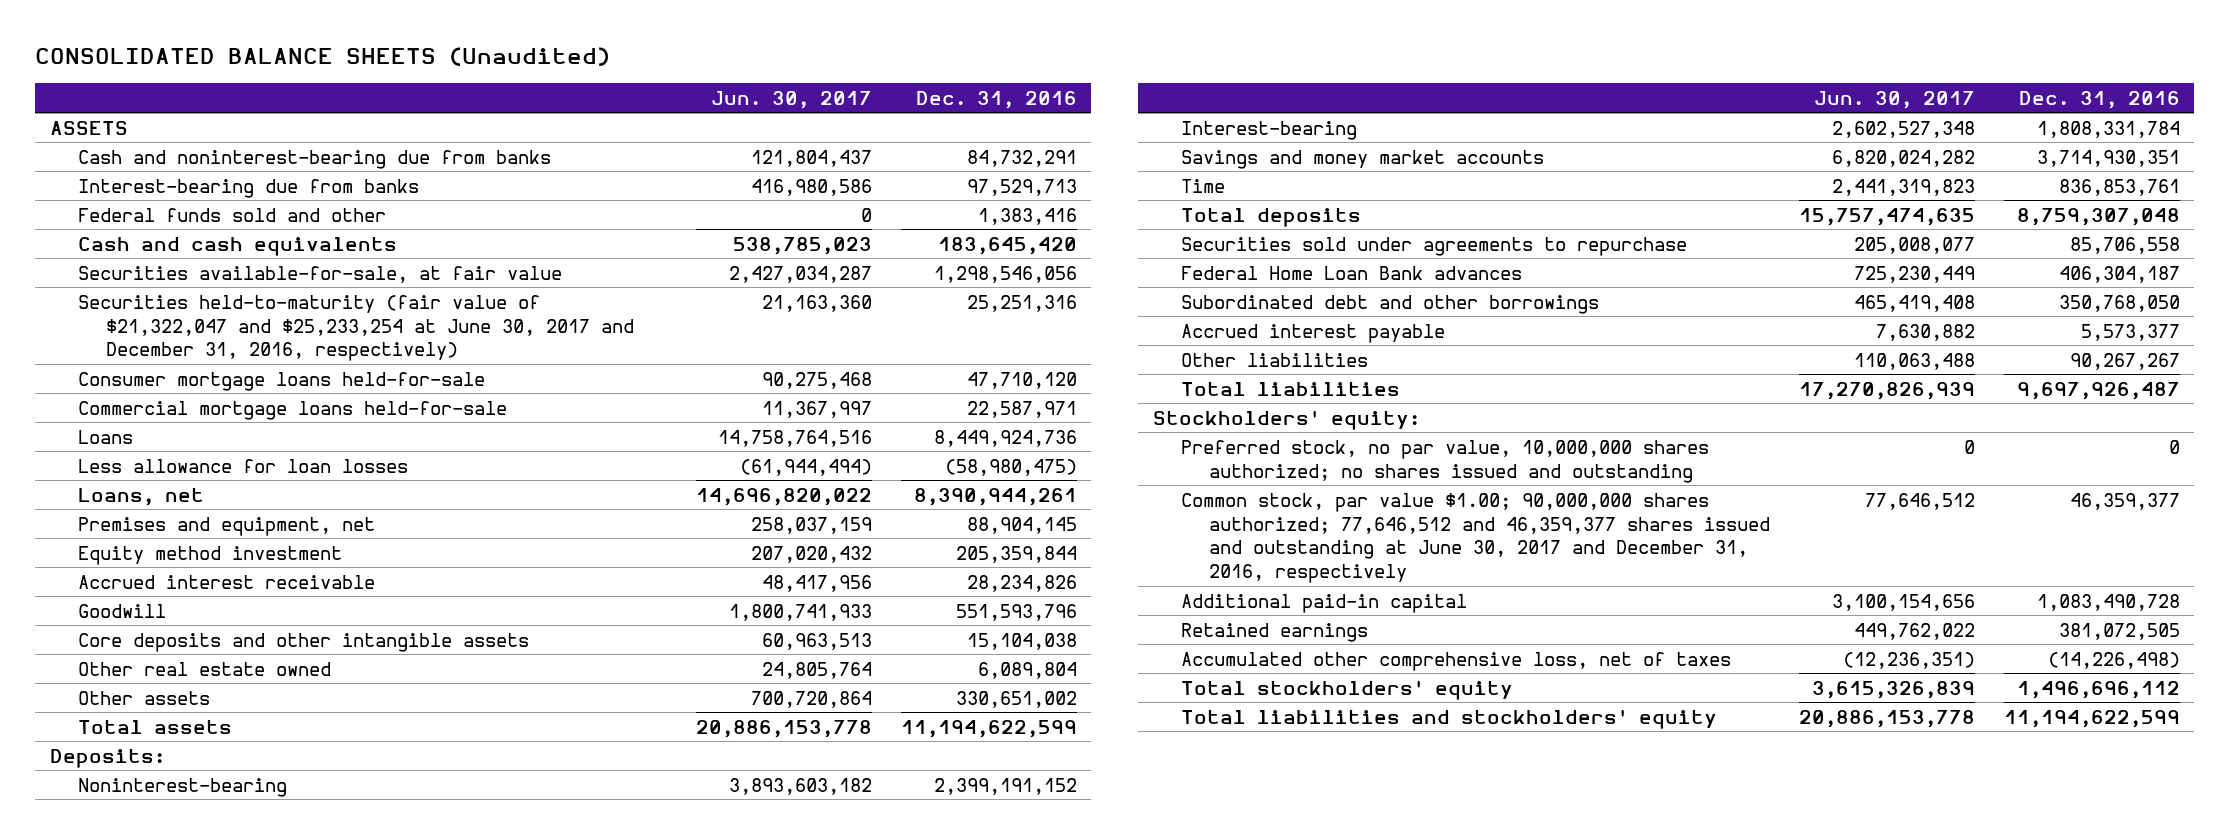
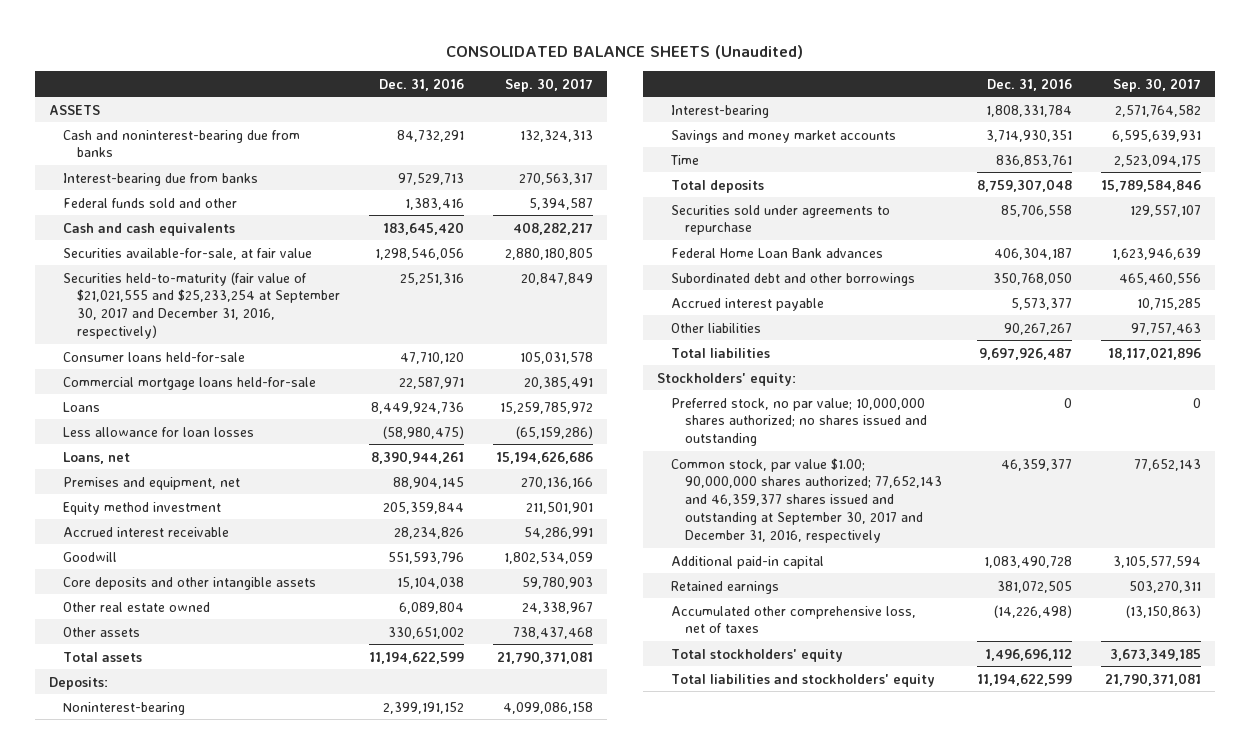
- | Jun. 30, 2017 | Dec. 31, 2016
+ | Dec. 31, 2016 | Sep. 30, 2017
- Securities held-to-maturity (fair value of $21,322,047 and $25,233,254 at June 30, 2017 and December 31, 2016, respectively) | 21,163,360 | 25,251,316
- Consumer mortgage loans held-for-sale | 90,275,468 | 47,710,120
+ Securities held-to-maturity (fair value of $21,021,555 and $25,233,254 at September 30, 2017 and December 31, 2016, respectively) | 25,251,316 | 20,847,849
+ Consumer loans held-for-sale | 47,710,120 | 105,031,578
- Preferred stock, no par value, 10,000,000 shares authorized; no shares issued and outstanding | 0 | 0
- Common stock, par value $1.00; 90,000,000 shares authorized; 77,646,512 and 46,359,377 shares issued and outstanding at June 30, 2017 and December 31, 2016, respectively | 77,646,512 | 46,359,377
+ Preferred stock, no par value; 10,000,000 shares authorized; no shares issued and outstanding | 0 | 0
+ Common stock, par value $1.00; 90,000,000 shares authorized; 77,652,143 and 46,359,377 shares issued and outstanding at September 30, 2017 and December 31, 2016, respectively | 46,359,377 | 77,652,143

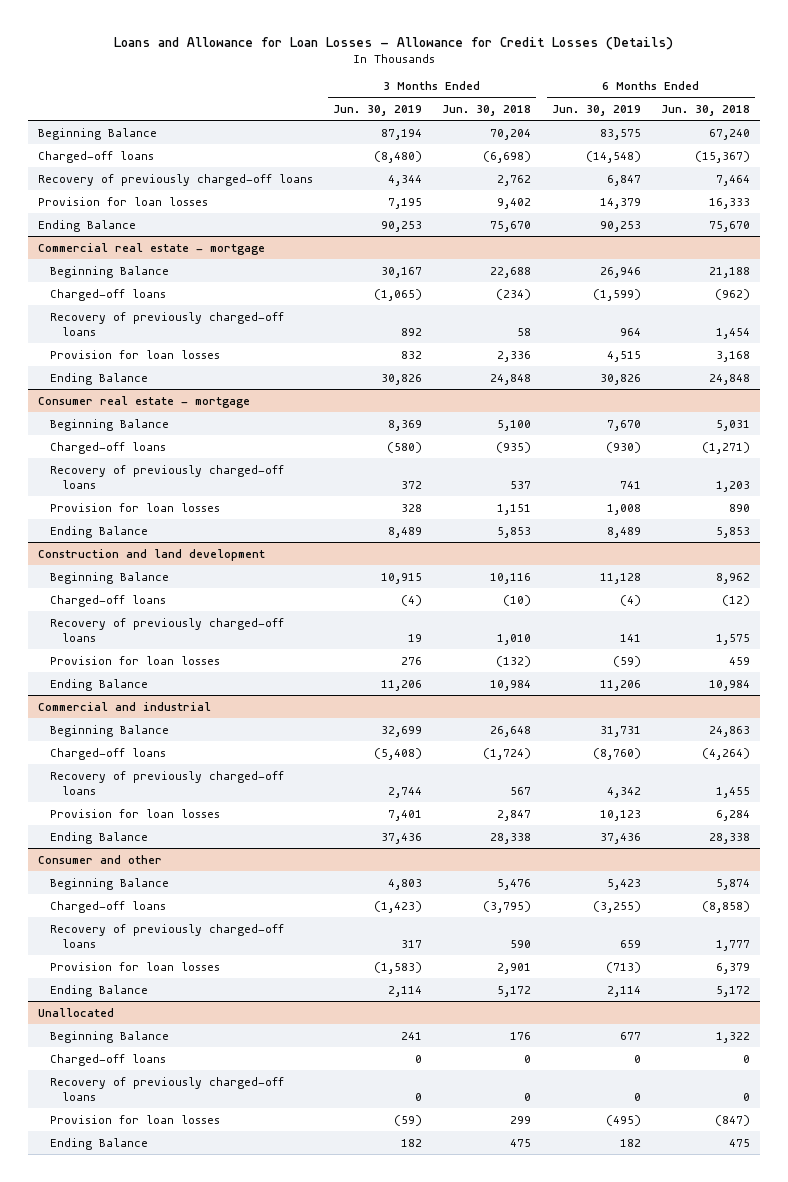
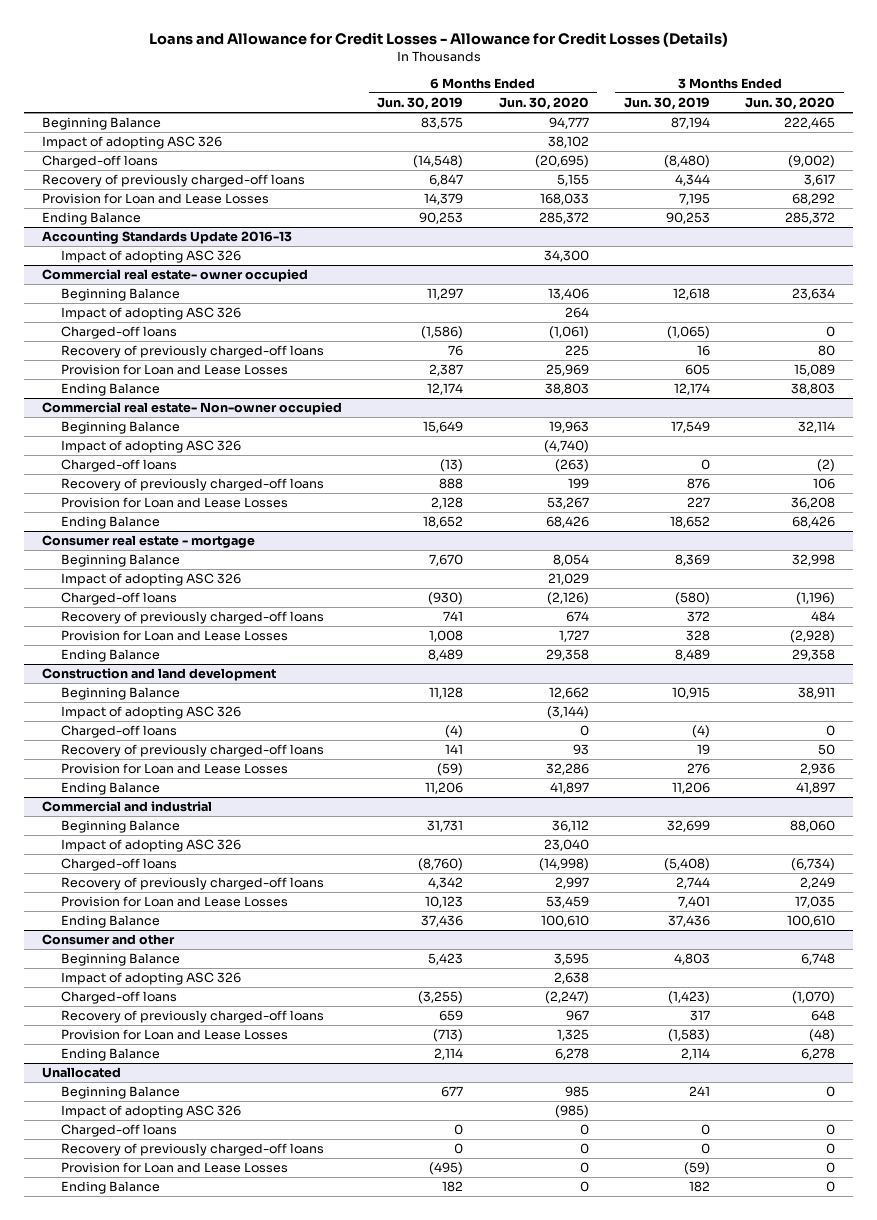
- Loans and Allowance for Loan Losses - Allowance for Credit Losses (Details)
+ Loans and Allowance for Credit Losses - Allowance for Credit Losses (Details)
- | 3 Months Ended Jun. 30, 2019 | 3 Months Ended Jun. 30, 2018 | 6 Months Ended Jun. 30, 2019 | 6 Months Ended Jun. 30, 2018
+ | 6 Months Ended Jun. 30, 2019 | 6 Months Ended Jun. 30, 2020 | 3 Months Ended Jun. 30, 2019 | 3 Months Ended Jun. 30, 2020
+ Impact of adopting ASC 326 | | 38,102 | |
- Provision for loan losses | 7,195 | 9,402 | 14,379 | 16,333
+ Provision for Loan and Lease Losses | 14,379 | 168,033 | 7,195 | 68,292
- Commercial real estate - mortgage
- Beginning Balance | 30,167 | 22,688 | 26,946 | 21,188
- Charged-off loans | (1,065) | (234) | (1,599) | (962)
- Recovery of previously charged-off loans | 892 | 58 | 964 | 1,454
- Provision for loan losses | 832 | 2,336 | 4,515 | 3,168
- Ending Balance | 30,826 | 24,848 | 30,826 | 24,848
+ Accounting Standards Update 2016-13
+ Impact of adopting ASC 326 | | 34,300 | |
+ Commercial real estate- owner occupied
+ Beginning Balance | 11,297 | 13,406 | 12,618 | 23,634
+ Impact of adopting ASC 326 | | 264 | |
+ Charged-off loans | (1,586) | (1,061) | (1,065) | 0
+ Recovery of previously charged-off loans | 76 | 225 | 16 | 80
+ Provision for Loan and Lease Losses | 2,387 | 25,969 | 605 | 15,089
+ Ending Balance | 12,174 | 38,803 | 12,174 | 38,803
+ Commercial real estate- Non-owner occupied
+ Beginning Balance | 15,649 | 19,963 | 17,549 | 32,114
+ Impact of adopting ASC 326 | | (4,740) | |
+ Charged-off loans | (13) | (263) | 0 | (2)
+ Recovery of previously charged-off loans | 888 | 199 | 876 | 106
+ Provision for Loan and Lease Losses | 2,128 | 53,267 | 227 | 36,208
+ Ending Balance | 18,652 | 68,426 | 18,652 | 68,426
@ Consumer real estate - mortgage
+ Impact of adopting ASC 326 | | 21,029 | |
- Provision for loan losses | 328 | 1,151 | 1,008 | 890
+ Provision for Loan and Lease Losses | 1,008 | 1,727 | 328 | (2,928)
@ Construction and land development
+ Impact of adopting ASC 326 | | (3,144) | |
- Provision for loan losses | 276 | (132) | (59) | 459
+ Provision for Loan and Lease Losses | (59) | 32,286 | 276 | 2,936
@ Commercial and industrial
+ Impact of adopting ASC 326 | | 23,040 | |
- Provision for loan losses | 7,401 | 2,847 | 10,123 | 6,284
+ Provision for Loan and Lease Losses | 10,123 | 53,459 | 7,401 | 17,035
@ Consumer and other
+ Impact of adopting ASC 326 | | 2,638 | |
- Provision for loan losses | (1,583) | 2,901 | (713) | 6,379
+ Provision for Loan and Lease Losses | (713) | 1,325 | (1,583) | (48)
@ Unallocated
+ Impact of adopting ASC 326 | | (985) | |
- Provision for loan losses | (59) | 299 | (495) | (847)
+ Provision for Loan and Lease Losses | (495) | 0 | (59) | 0

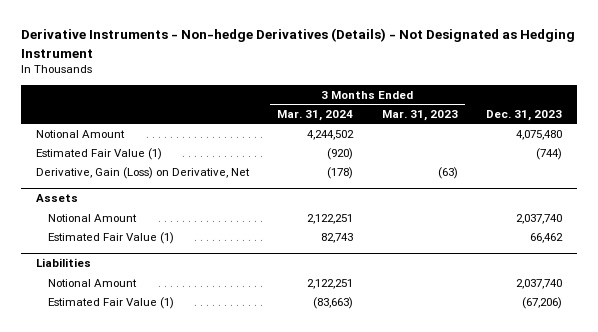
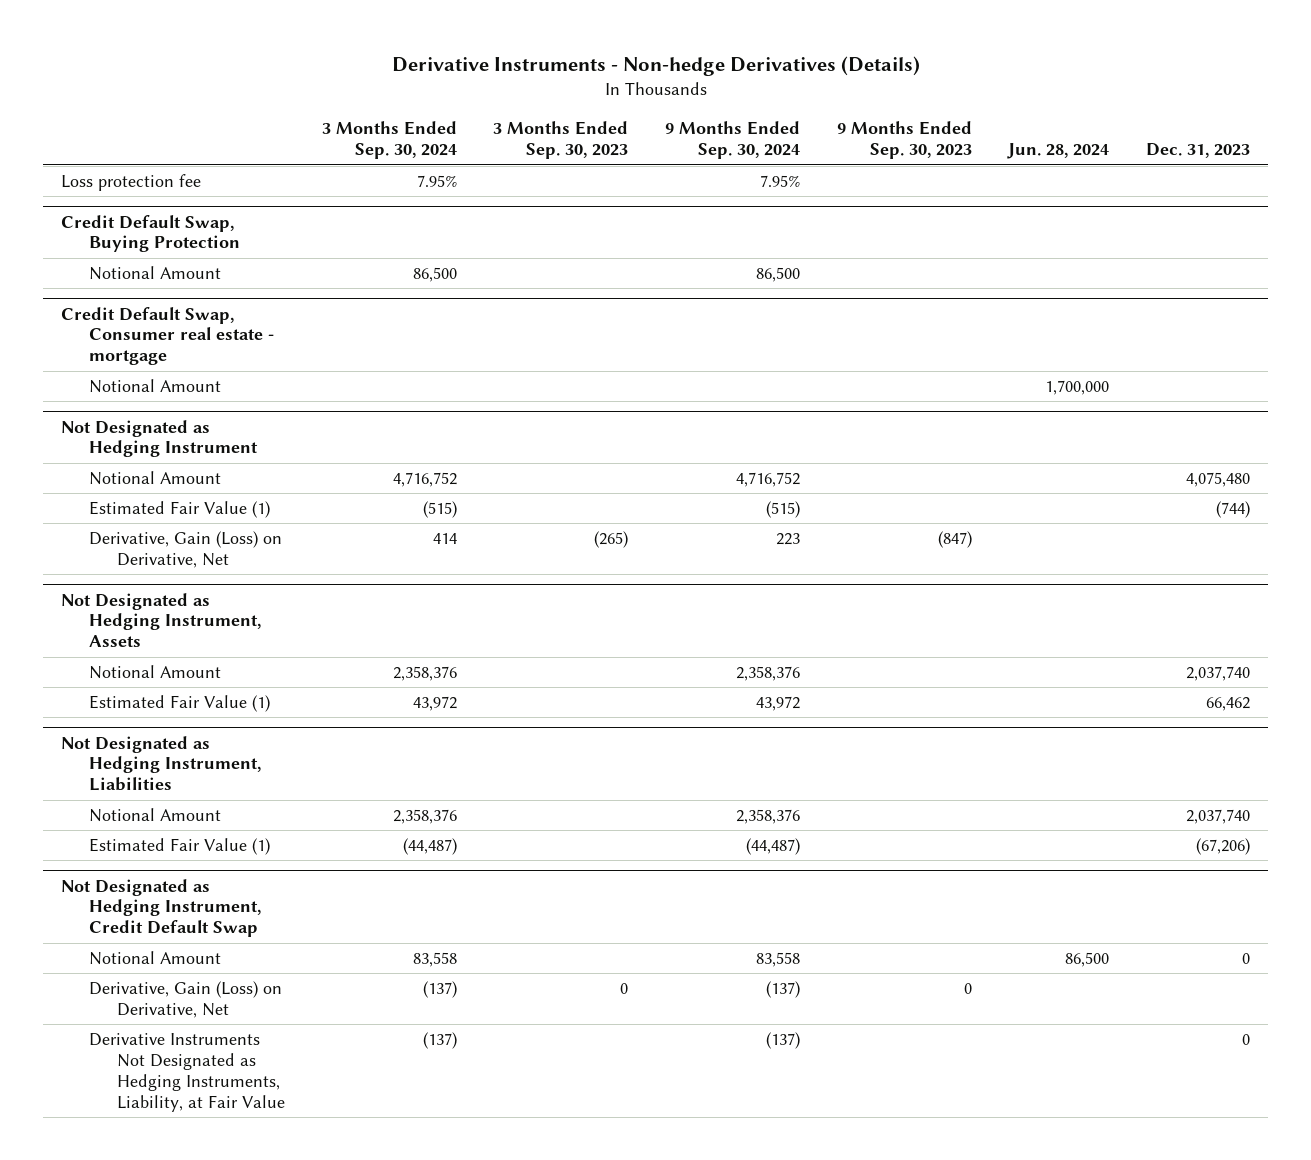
- Derivative Instruments - Non-hedge Derivatives (Details) - Not Designated as Hedging Instrument
+ Derivative Instruments - Non-hedge Derivatives (Details)
- | 3 Months Ended Mar. 31, 2024 | 3 Months Ended Mar. 31, 2023 | Dec. 31, 2023
+ | 3 Months Ended Sep. 30, 2024 | 3 Months Ended Sep. 30, 2023 | 9 Months Ended Sep. 30, 2024 | 9 Months Ended Sep. 30, 2023 | Jun. 28, 2024 | Dec. 31, 2023
+ Loss protection fee | 7.95% | | 7.95% | | |
+ Credit Default Swap, Buying Protection
+ Notional Amount | 86,500 | | 86,500 | | |
+ Credit Default Swap, Consumer real estate - mortgage
+ Notional Amount | | | | | 1,700,000 |
+ Not Designated as Hedging Instrument
- Assets
+ Not Designated as Hedging Instrument, Assets
- Liabilities
+ Not Designated as Hedging Instrument, Liabilities
+ Not Designated as Hedging Instrument, Credit Default Swap
+ Notional Amount | 83,558 | | 83,558 | | 86,500 | 0
+ Derivative, Gain (Loss) on Derivative, Net | (137) | 0 | (137) | 0 | |
+ Derivative Instruments Not Designated as Hedging Instruments, Liability, at Fair Value | (137) | | (137) | | | 0

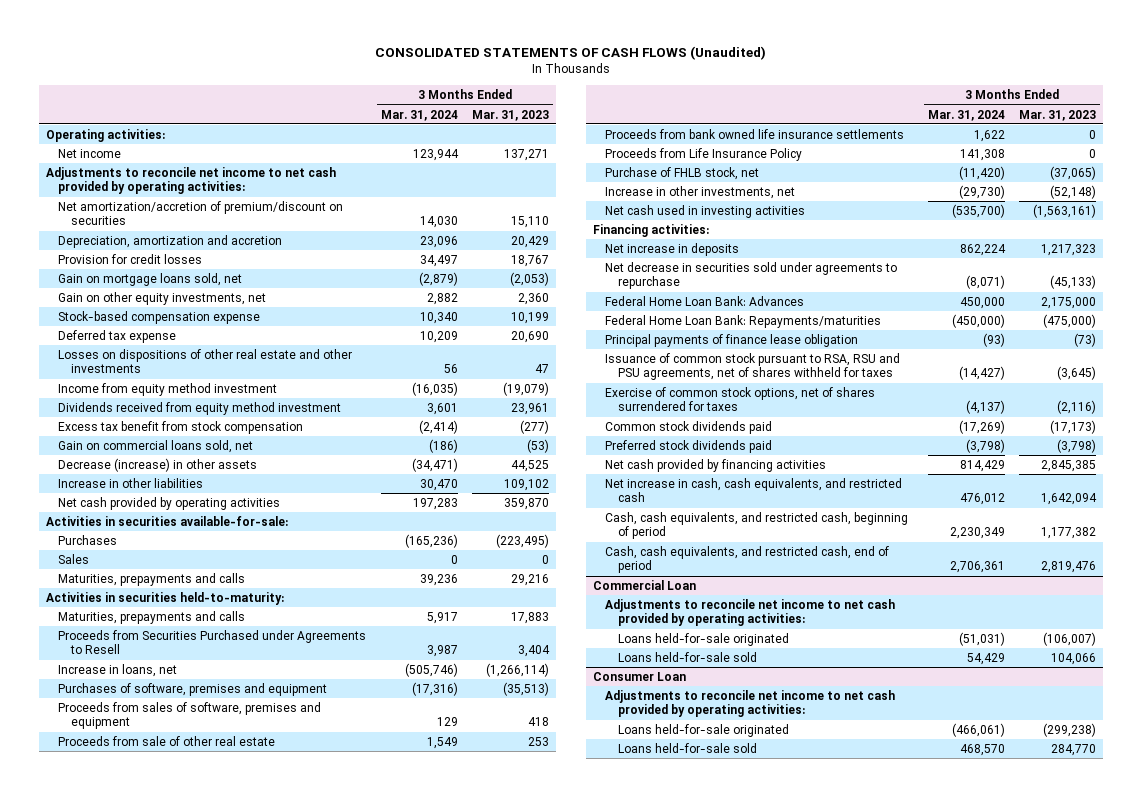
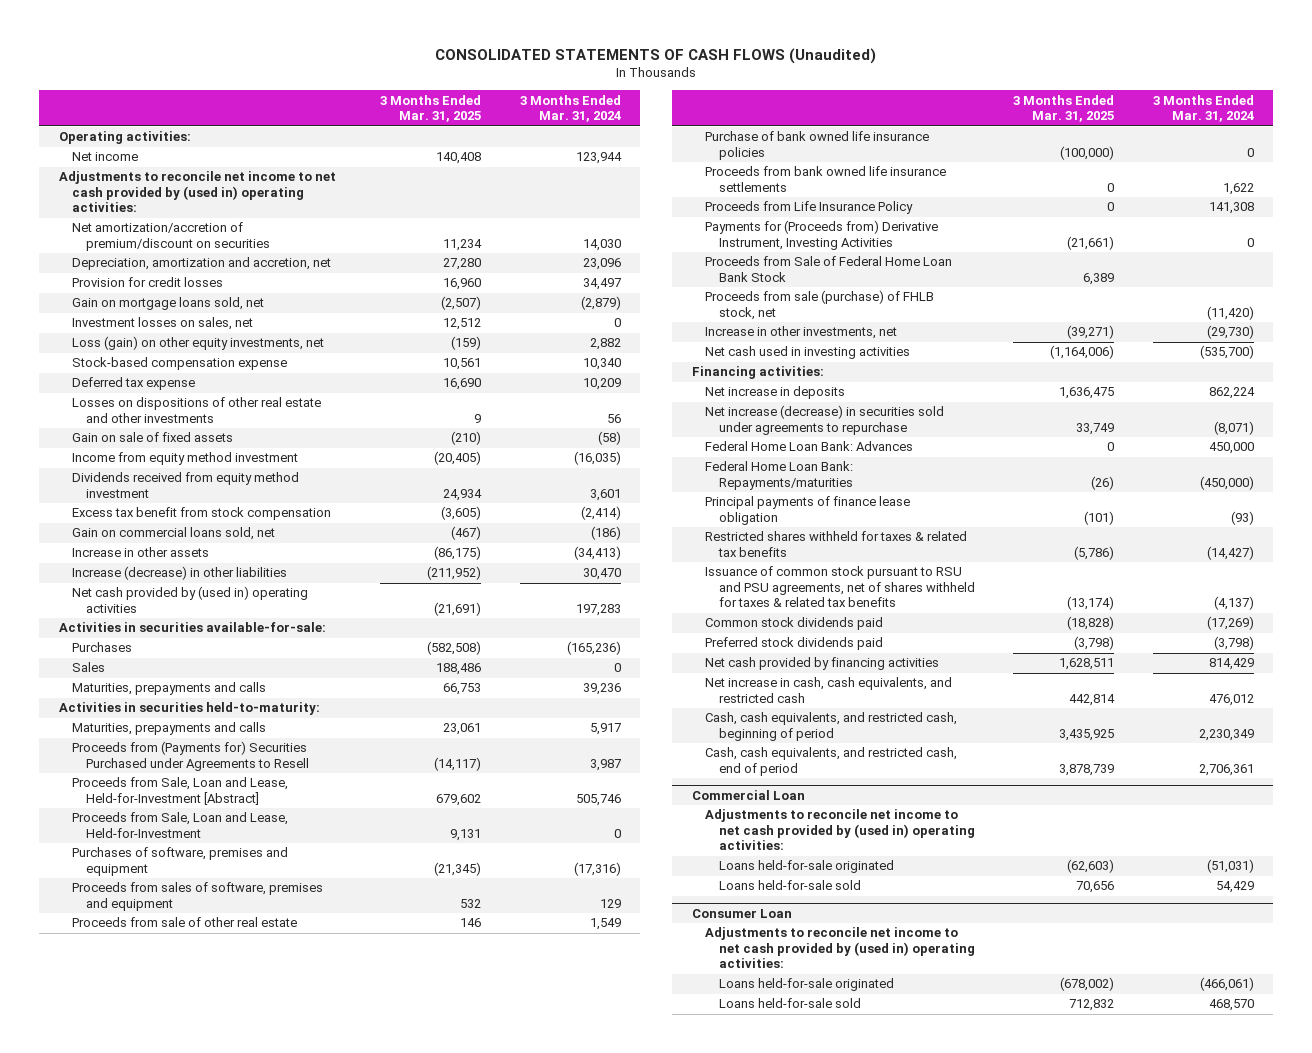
- | 3 Months Ended Mar. 31, 2024 | 3 Months Ended Mar. 31, 2023
+ | 3 Months Ended Mar. 31, 2025 | 3 Months Ended Mar. 31, 2024
- Adjustments to reconcile net income to net cash provided by operating activities:
+ Adjustments to reconcile net income to net cash provided by (used in) operating activities:
- Depreciation, amortization and accretion | 23,096 | 20,429
+ Depreciation, amortization and accretion, net | 27,280 | 23,096
- Gain on other equity investments, net | 2,882 | 2,360
+ Investment losses on sales, net | 12,512 | 0
+ Loss (gain) on other equity investments, net | (159) | 2,882
+ Gain on sale of fixed assets | (210) | (58)
- Decrease (increase) in other assets | (34,471) | 44,525
- Increase in other liabilities | 30,470 | 109,102
- Net cash provided by operating activities | 197,283 | 359,870
+ Increase in other assets | (86,175) | (34,413)
+ Increase (decrease) in other liabilities | (211,952) | 30,470
+ Net cash provided by (used in) operating activities | (21,691) | 197,283
- Proceeds from Securities Purchased under Agreements to Resell | 3,987 | 3,404
- Increase in loans, net | (505,746) | (1,266,114)
+ Proceeds from (Payments for) Securities Purchased under Agreements to Resell | (14,117) | 3,987
+ Proceeds from Sale, Loan and Lease, Held-for-Investment [Abstract] | 679,602 | 505,746
+ Proceeds from Sale, Loan and Lease, Held-for-Investment | 9,131 | 0
+ Purchase of bank owned life insurance policies | (100,000) | 0
- Purchase of FHLB stock, net | (11,420) | (37,065)
+ Payments for (Proceeds from) Derivative Instrument, Investing Activities | (21,661) | 0
+ Proceeds from Sale of Federal Home Loan Bank Stock | 6,389 |
+ Proceeds from sale (purchase) of FHLB stock, net | | (11,420)
- Net decrease in securities sold under agreements to repurchase | (8,071) | (45,133)
+ Net increase (decrease) in securities sold under agreements to repurchase | 33,749 | (8,071)
- Issuance of common stock pursuant to RSA, RSU and PSU agreements, net of shares withheld for taxes | (14,427) | (3,645)
- Exercise of common stock options, net of shares surrendered for taxes | (4,137) | (2,116)
+ Restricted shares withheld for taxes & related tax benefits | (5,786) | (14,427)
+ Issuance of common stock pursuant to RSU and PSU agreements, net of shares withheld for taxes & related tax benefits | (13,174) | (4,137)
@ Commercial Loan
- Adjustments to reconcile net income to net cash provided by operating activities:
+ Adjustments to reconcile net income to net cash provided by (used in) operating activities:
@ Consumer Loan
- Adjustments to reconcile net income to net cash provided by operating activities:
+ Adjustments to reconcile net income to net cash provided by (used in) operating activities:

